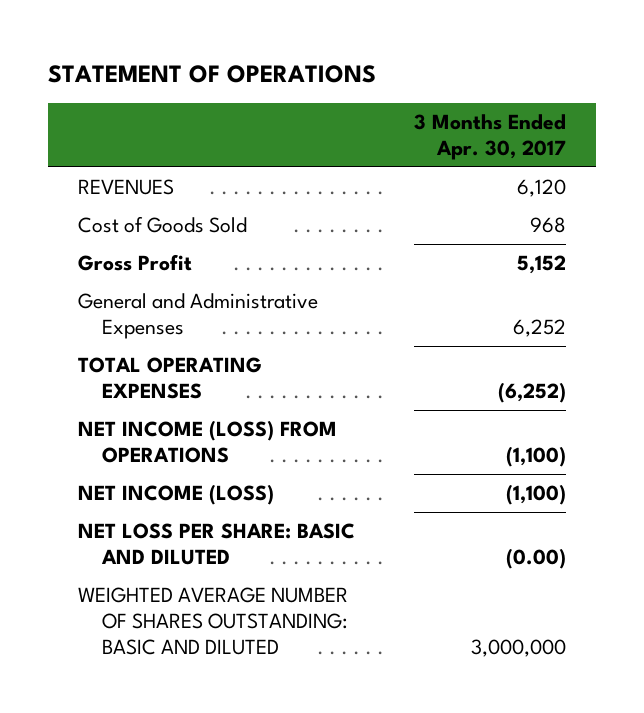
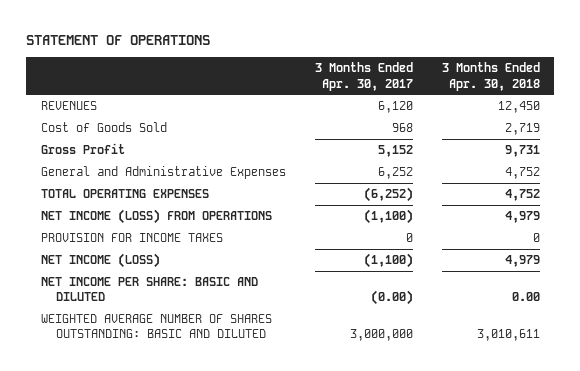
- | 3 Months Ended Apr. 30, 2017
+ | 3 Months Ended Apr. 30, 2017 | 3 Months Ended Apr. 30, 2018
+ PROVISION FOR INCOME TAXES | 0 | 0
- NET LOSS PER SHARE: BASIC AND DILUTED | (0.00)
+ NET INCOME PER SHARE: BASIC AND DILUTED | (0.00) | 0.00

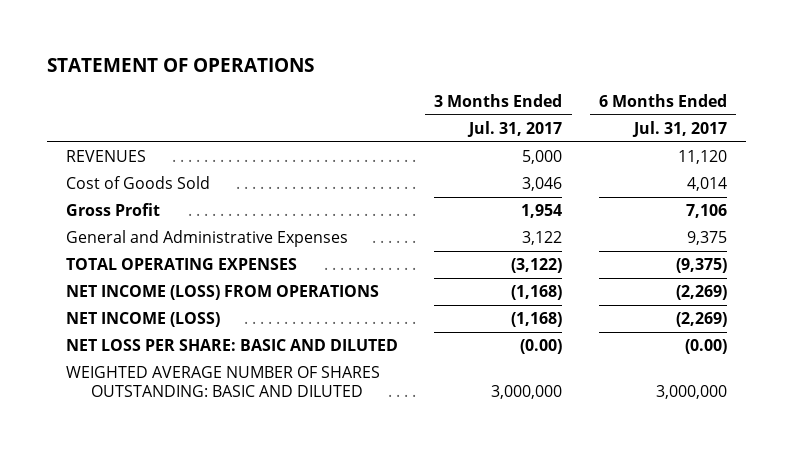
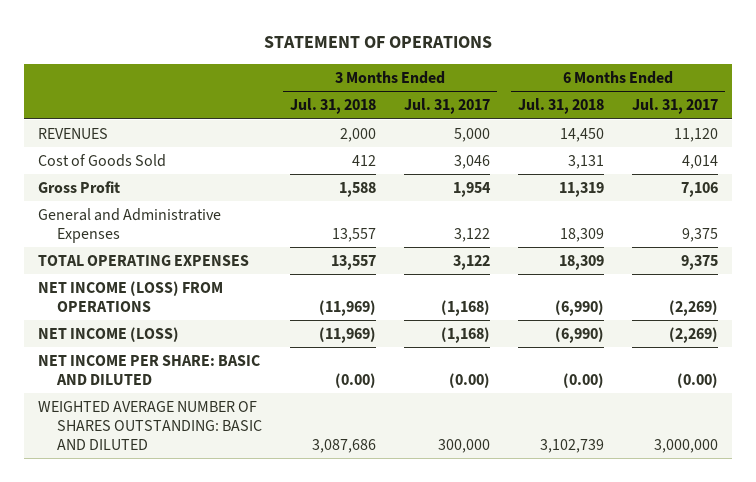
- | 3 Months Ended Jul. 31, 2017 | 6 Months Ended Jul. 31, 2017
+ | 3 Months Ended Jul. 31, 2018 | 3 Months Ended Jul. 31, 2017 | 6 Months Ended Jul. 31, 2018 | 6 Months Ended Jul. 31, 2017
- TOTAL OPERATING EXPENSES | (3,122) | (9,375)
+ TOTAL OPERATING EXPENSES | 13,557 | 3,122 | 18,309 | 9,375
- NET LOSS PER SHARE: BASIC AND DILUTED | (0.00) | (0.00)
- WEIGHTED AVERAGE NUMBER OF SHARES OUTSTANDING: BASIC AND DILUTED | 3,000,000 | 3,000,000
+ NET INCOME PER SHARE: BASIC AND DILUTED | (0.00) | (0.00) | (0.00) | (0.00)
+ WEIGHTED AVERAGE NUMBER OF SHARES OUTSTANDING: BASIC AND DILUTED | 3,087,686 | 300,000 | 3,102,739 | 3,000,000

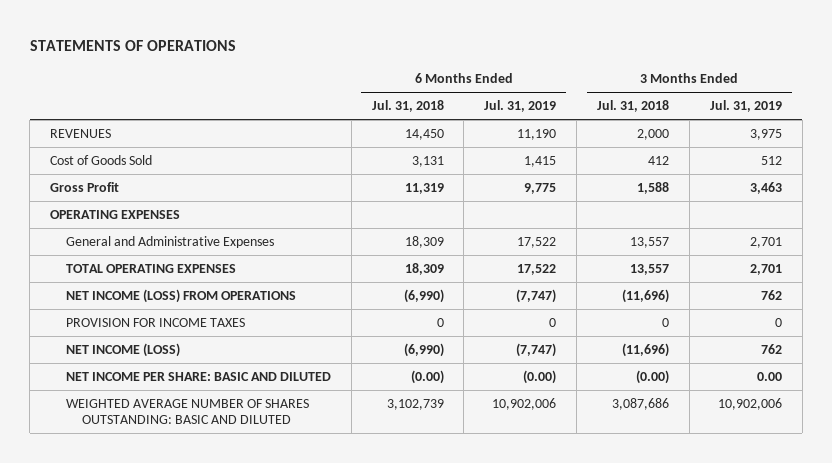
- STATEMENT OF OPERATIONS
+ STATEMENTS OF OPERATIONS
- | 3 Months Ended Jul. 31, 2018 | 3 Months Ended Jul. 31, 2017 | 6 Months Ended Jul. 31, 2018 | 6 Months Ended Jul. 31, 2017
+ | 6 Months Ended Jul. 31, 2018 | 6 Months Ended Jul. 31, 2019 | 3 Months Ended Jul. 31, 2018 | 3 Months Ended Jul. 31, 2019
+ OPERATING EXPENSES
- NET INCOME (LOSS) FROM OPERATIONS | (11,969) | (1,168) | (6,990) | (2,269)
- NET INCOME (LOSS) | (11,969) | (1,168) | (6,990) | (2,269)
+ NET INCOME (LOSS) FROM OPERATIONS | (6,990) | (7,747) | (11,696) | 762
+ PROVISION FOR INCOME TAXES | 0 | 0 | 0 | 0
+ NET INCOME (LOSS) | (6,990) | (7,747) | (11,696) | 762

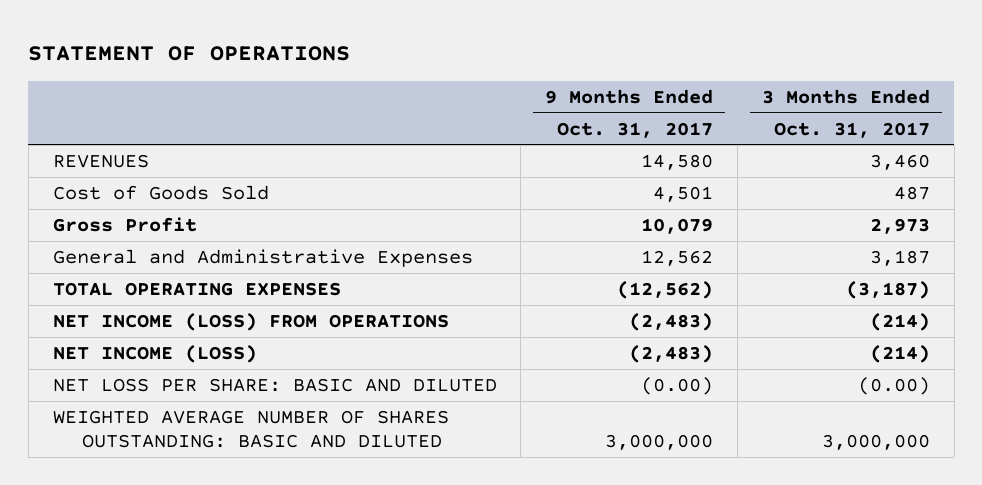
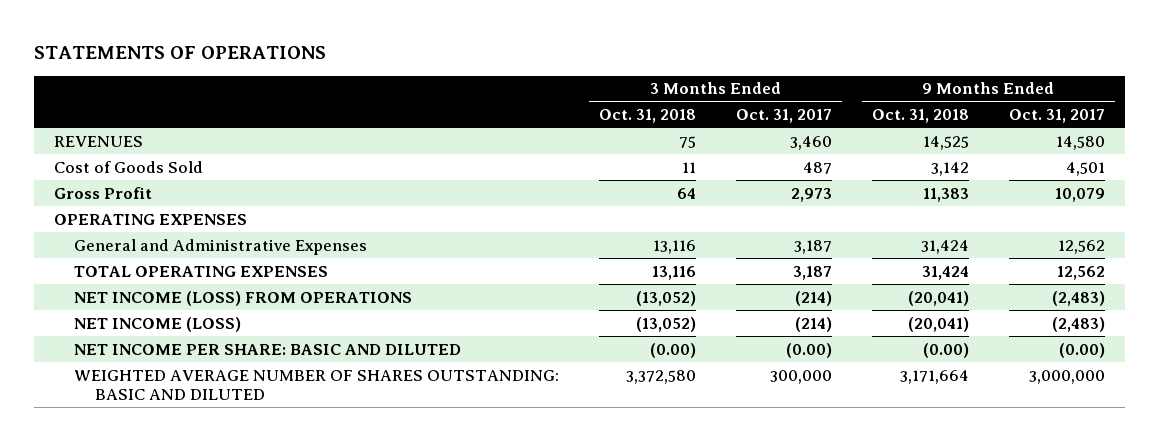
- STATEMENT OF OPERATIONS
+ STATEMENTS OF OPERATIONS
- | 9 Months Ended Oct. 31, 2017 | 3 Months Ended Oct. 31, 2017
+ | 3 Months Ended Oct. 31, 2018 | 3 Months Ended Oct. 31, 2017 | 9 Months Ended Oct. 31, 2018 | 9 Months Ended Oct. 31, 2017
+ OPERATING EXPENSES
- TOTAL OPERATING EXPENSES | (12,562) | (3,187)
+ TOTAL OPERATING EXPENSES | 13,116 | 3,187 | 31,424 | 12,562
- NET LOSS PER SHARE: BASIC AND DILUTED | (0.00) | (0.00)
- WEIGHTED AVERAGE NUMBER OF SHARES OUTSTANDING: BASIC AND DILUTED | 3,000,000 | 3,000,000
+ NET INCOME PER SHARE: BASIC AND DILUTED | (0.00) | (0.00) | (0.00) | (0.00)
+ WEIGHTED AVERAGE NUMBER OF SHARES OUTSTANDING: BASIC AND DILUTED | 3,372,580 | 300,000 | 3,171,664 | 3,000,000

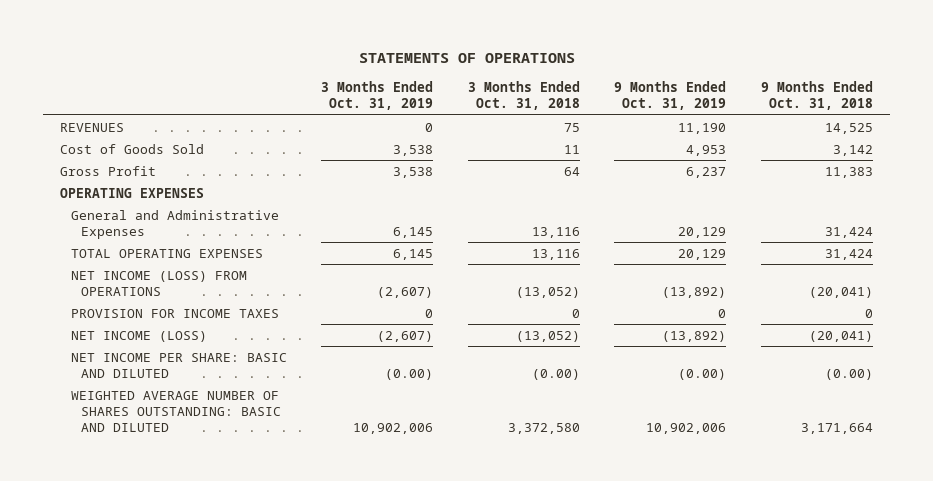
- | 3 Months Ended Oct. 31, 2018 | 3 Months Ended Oct. 31, 2017 | 9 Months Ended Oct. 31, 2018 | 9 Months Ended Oct. 31, 2017
+ | 3 Months Ended Oct. 31, 2019 | 3 Months Ended Oct. 31, 2018 | 9 Months Ended Oct. 31, 2019 | 9 Months Ended Oct. 31, 2018
+ PROVISION FOR INCOME TAXES | 0 | 0 | 0 | 0

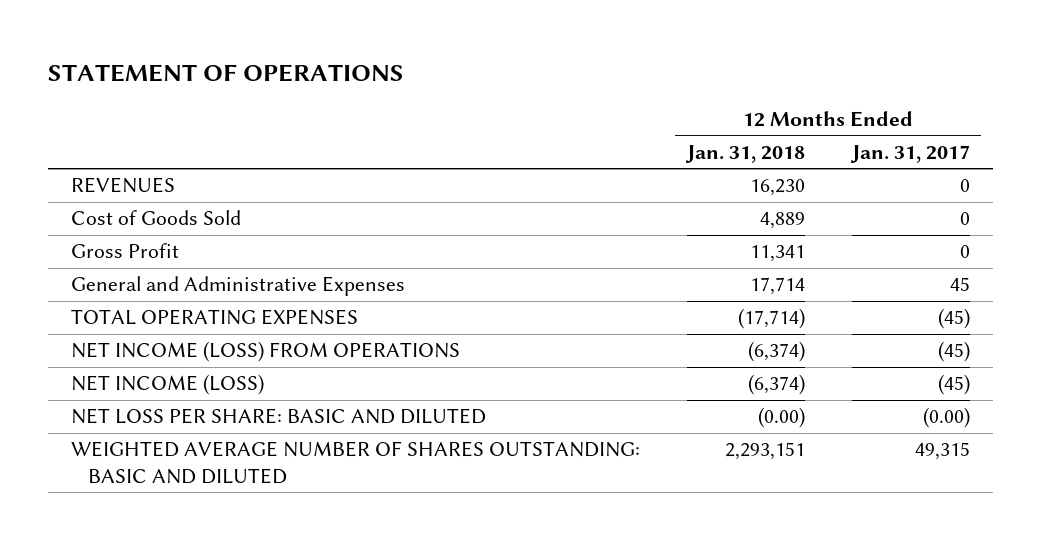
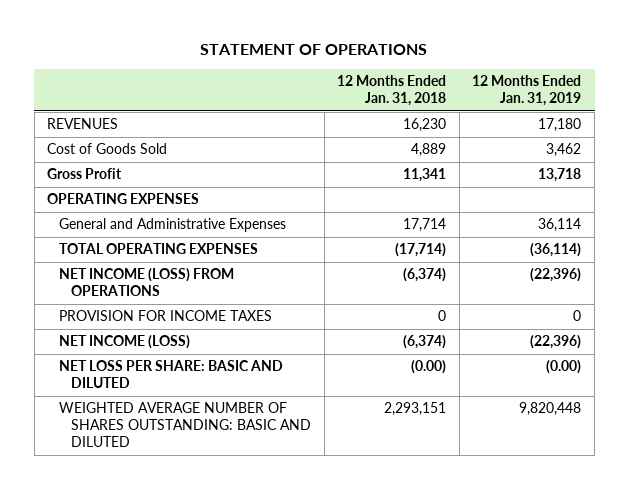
- | 12 Months Ended Jan. 31, 2018 | 12 Months Ended Jan. 31, 2017
+ | 12 Months Ended Jan. 31, 2018 | 12 Months Ended Jan. 31, 2019
+ OPERATING EXPENSES
+ PROVISION FOR INCOME TAXES | 0 | 0

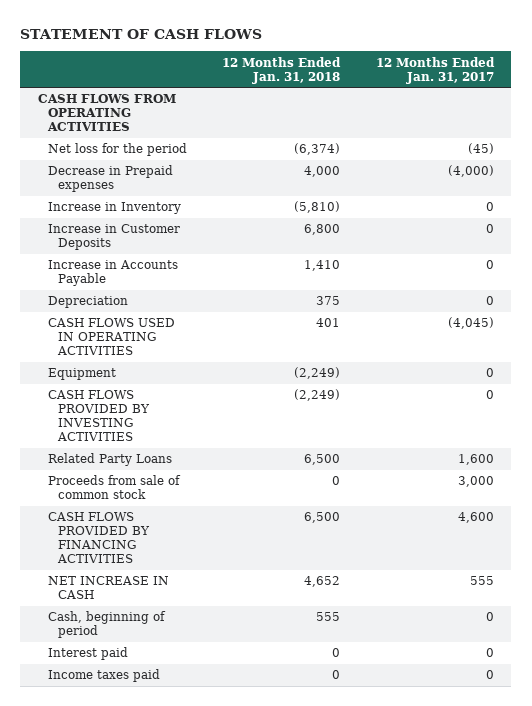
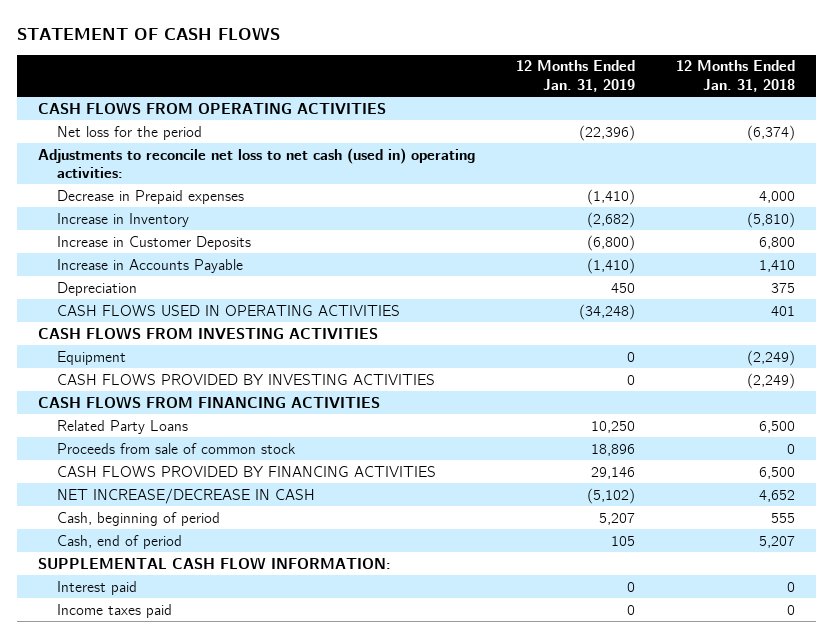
- | 12 Months Ended Jan. 31, 2018 | 12 Months Ended Jan. 31, 2017
+ | 12 Months Ended Jan. 31, 2019 | 12 Months Ended Jan. 31, 2018
+ Adjustments to reconcile net loss to net cash (used in) operating activities:
+ CASH FLOWS FROM INVESTING ACTIVITIES
+ CASH FLOWS FROM FINANCING ACTIVITIES
- NET INCREASE IN CASH | 4,652 | 555
+ NET INCREASE/DECREASE IN CASH | (5,102) | 4,652
+ Cash, end of period | 105 | 5,207
+ SUPPLEMENTAL CASH FLOW INFORMATION:

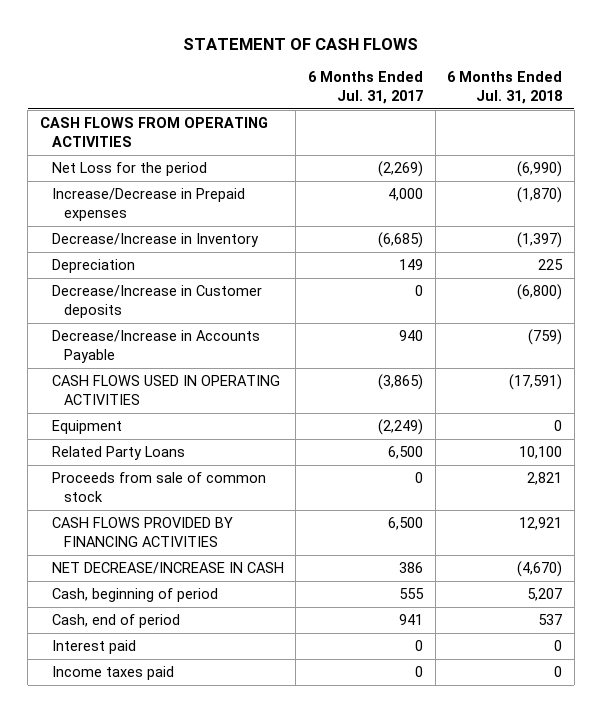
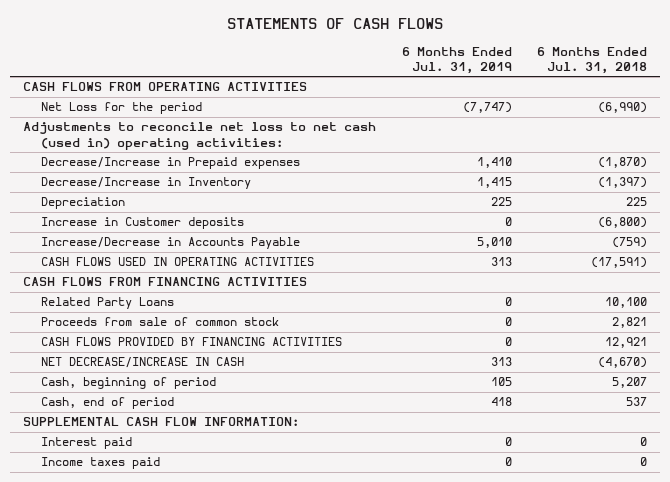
- STATEMENT OF CASH FLOWS
+ STATEMENTS OF CASH FLOWS
- | 6 Months Ended Jul. 31, 2017 | 6 Months Ended Jul. 31, 2018
+ | 6 Months Ended Jul. 31, 2019 | 6 Months Ended Jul. 31, 2018
- Increase/Decrease in Prepaid expenses | 4,000 | (1,870)
+ Adjustments to reconcile net loss to net cash (used in) operating activities:
+ Decrease/Increase in Prepaid expenses | 1,410 | (1,870)
- Decrease/Increase in Customer deposits | 0 | (6,800)
- Decrease/Increase in Accounts Payable | 940 | (759)
+ Increase in Customer deposits | 0 | (6,800)
+ Increase/Decrease in Accounts Payable | 5,010 | (759)
- Equipment | (2,249) | 0
+ CASH FLOWS FROM FINANCING ACTIVITIES
+ SUPPLEMENTAL CASH FLOW INFORMATION:

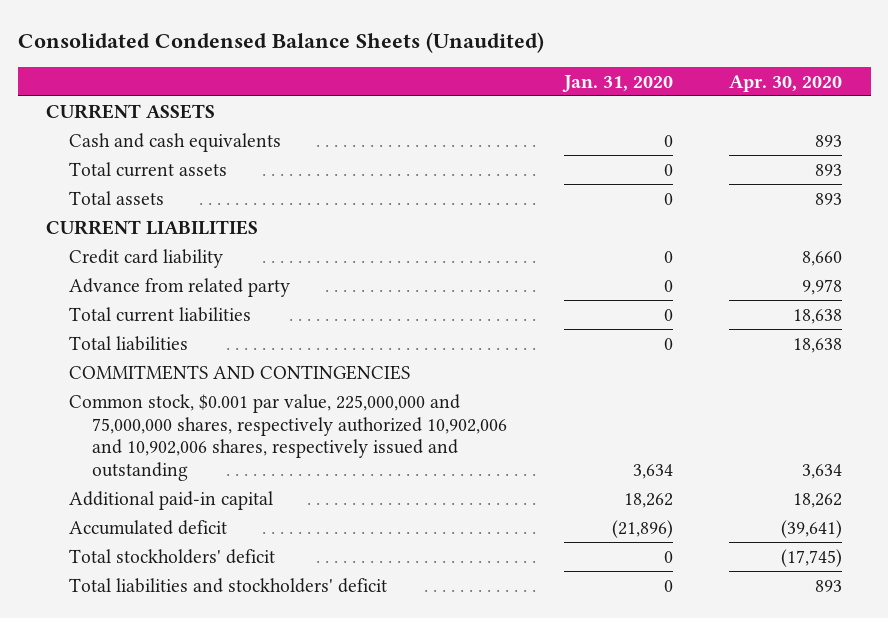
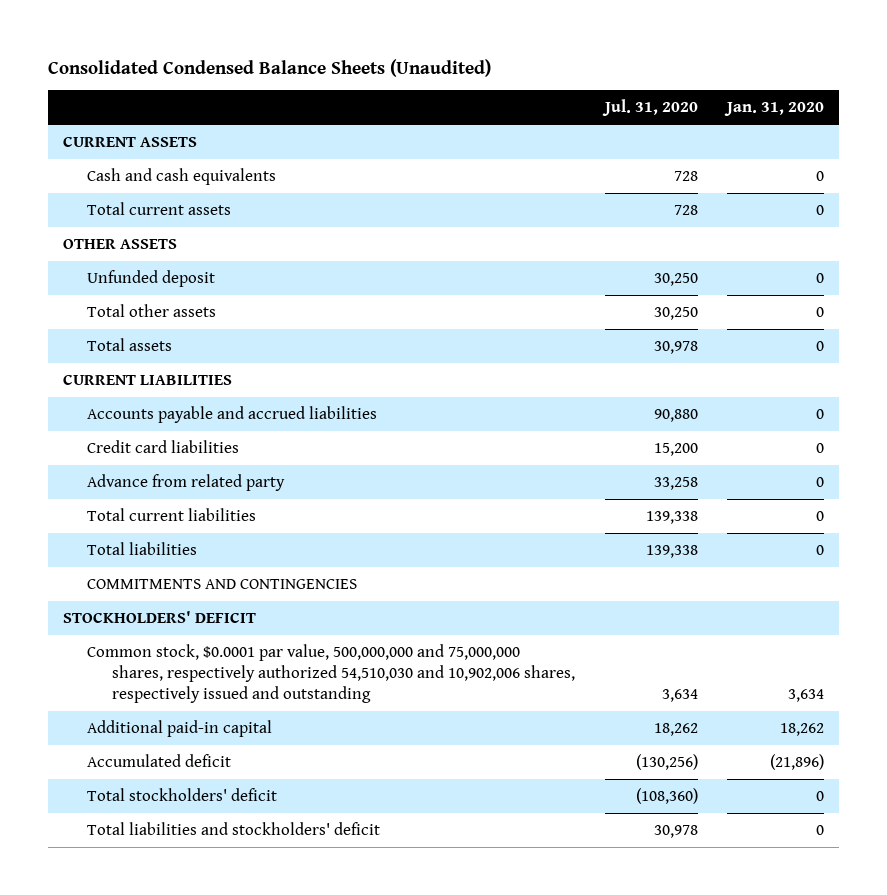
- | Jan. 31, 2020 | Apr. 30, 2020
+ | Jul. 31, 2020 | Jan. 31, 2020
+ OTHER ASSETS
+ Unfunded deposit | 30,250 | 0
+ Total other assets | 30,250 | 0
- Credit card liability | 0 | 8,660
+ Accounts payable and accrued liabilities | 90,880 | 0
+ Credit card liabilities | 15,200 | 0
- Common stock, $0.001 par value, 225,000,000 and 75,000,000 shares, respectively authorized 10,902,006 and 10,902,006 shares, respectively issued and outstanding | 3,634 | 3,634
+ STOCKHOLDERS' DEFICIT
+ Common stock, $0.0001 par value, 500,000,000 and 75,000,000 shares, respectively authorized 54,510,030 and 10,902,006 shares, respectively issued and outstanding | 3,634 | 3,634

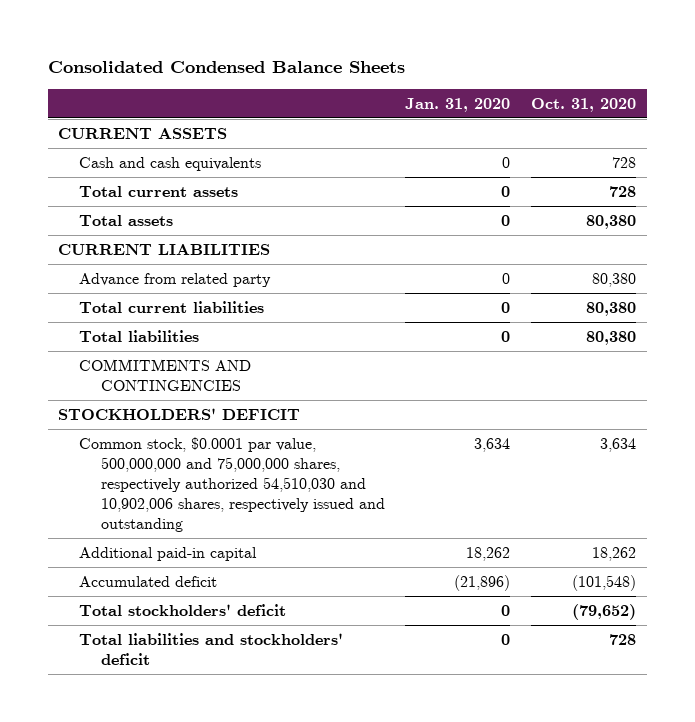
- Consolidated Condensed Balance Sheets (Unaudited)
+ Consolidated Condensed Balance Sheets
- | Jul. 31, 2020 | Jan. 31, 2020
+ | Jan. 31, 2020 | Oct. 31, 2020
- OTHER ASSETS
- Unfunded deposit | 30,250 | 0
- Total other assets | 30,250 | 0
- Accounts payable and accrued liabilities | 90,880 | 0
- Credit card liabilities | 15,200 | 0

